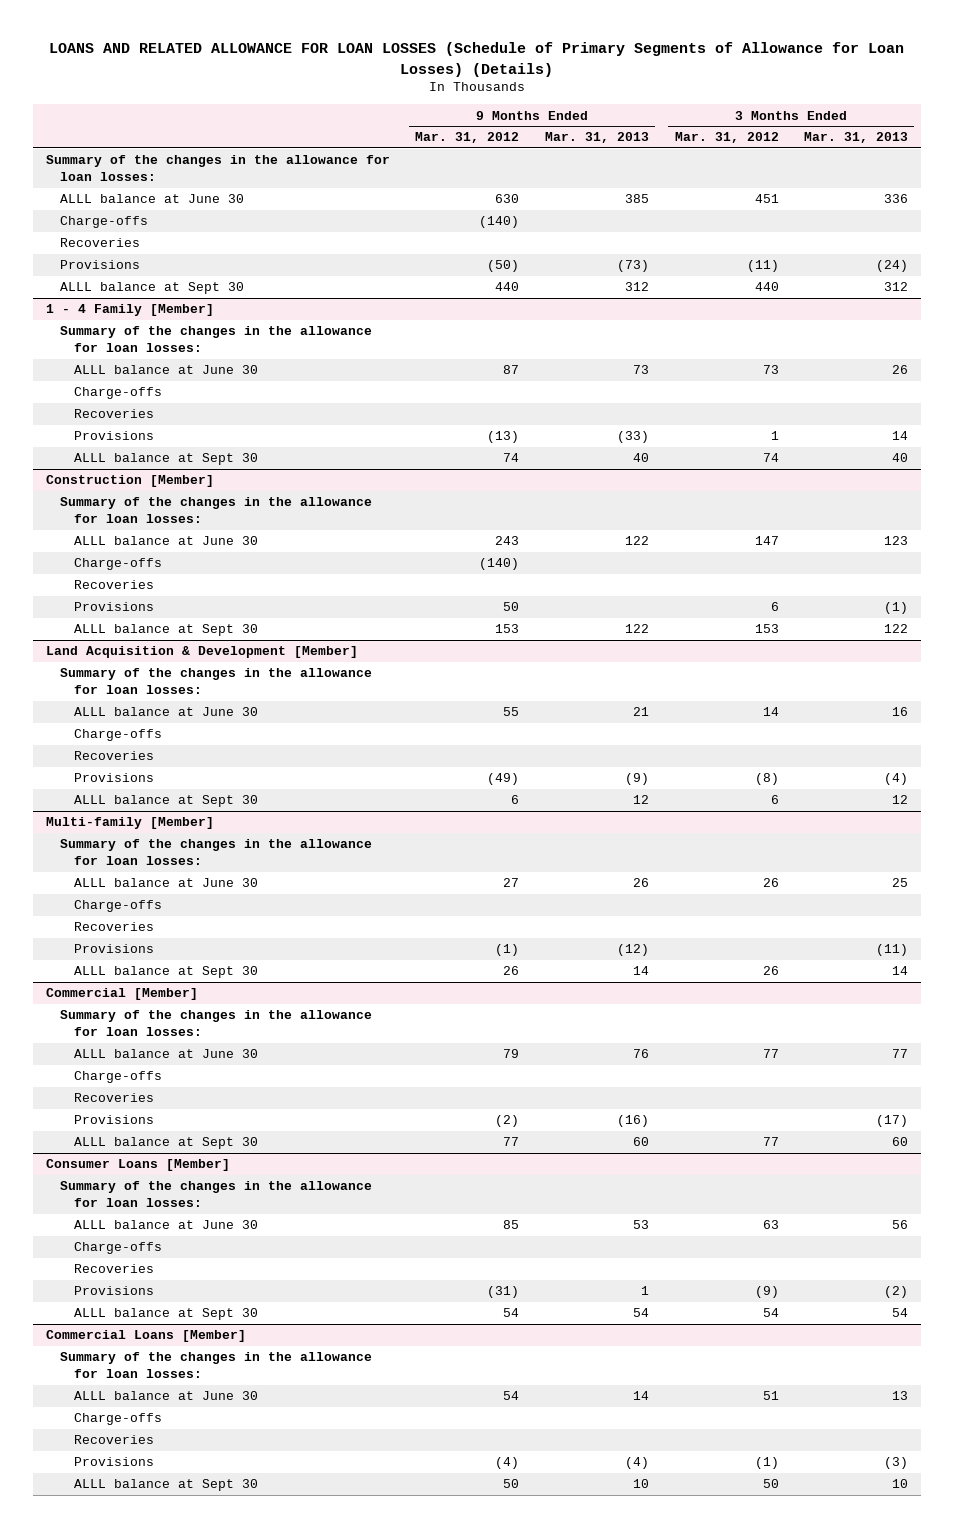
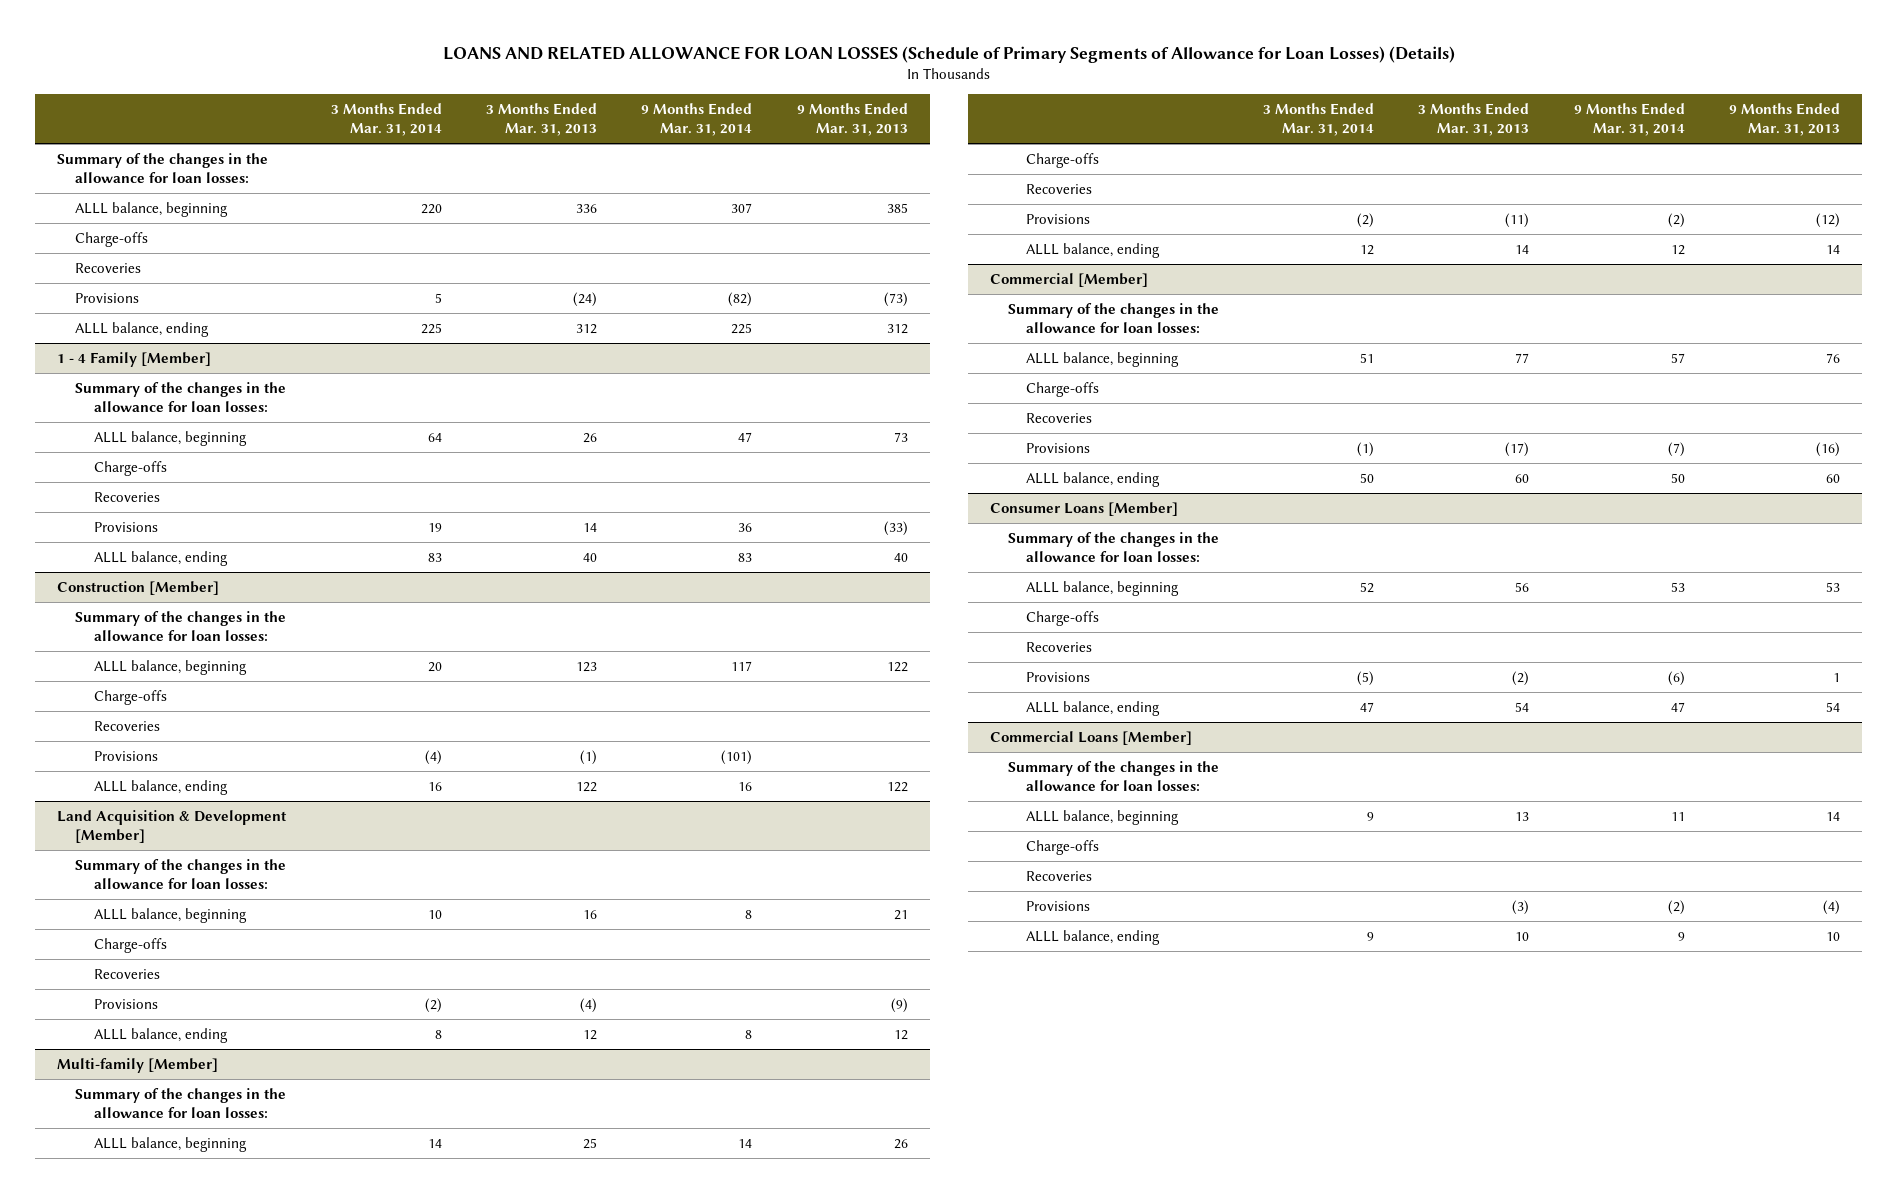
- | 9 Months Ended Mar. 31, 2012 | 9 Months Ended Mar. 31, 2013 | 3 Months Ended Mar. 31, 2012 | 3 Months Ended Mar. 31, 2013
+ | 3 Months Ended Mar. 31, 2014 | 3 Months Ended Mar. 31, 2013 | 9 Months Ended Mar. 31, 2014 | 9 Months Ended Mar. 31, 2013
- ALLL balance at June 30 | 630 | 385 | 451 | 336
+ ALLL balance, beginning | 220 | 336 | 307 | 385
- ALLL balance at Sept 30 | 440 | 312 | 440 | 312
+ ALLL balance, ending | 225 | 312 | 225 | 312
@ 1 - 4 Family [Member]
- ALLL balance at June 30 | 87 | 73 | 73 | 26
+ ALLL balance, beginning | 64 | 26 | 47 | 73
- ALLL balance at Sept 30 | 74 | 40 | 74 | 40
+ ALLL balance, ending | 83 | 40 | 83 | 40
@ Construction [Member]
- ALLL balance at June 30 | 243 | 122 | 147 | 123
+ ALLL balance, beginning | 20 | 123 | 117 | 122
- ALLL balance at Sept 30 | 153 | 122 | 153 | 122
+ ALLL balance, ending | 16 | 122 | 16 | 122
@ Land Acquisition & Development [Member]
- ALLL balance at June 30 | 55 | 21 | 14 | 16
+ ALLL balance, beginning | 10 | 16 | 8 | 21
- ALLL balance at Sept 30 | 6 | 12 | 6 | 12
+ ALLL balance, ending | 8 | 12 | 8 | 12
@ Multi-family [Member]
- ALLL balance at June 30 | 27 | 26 | 26 | 25
+ ALLL balance, beginning | 14 | 25 | 14 | 26
- ALLL balance at Sept 30 | 26 | 14 | 26 | 14
+ ALLL balance, ending | 12 | 14 | 12 | 14
@ Commercial [Member]
- ALLL balance at June 30 | 79 | 76 | 77 | 77
+ ALLL balance, beginning | 51 | 77 | 57 | 76
- ALLL balance at Sept 30 | 77 | 60 | 77 | 60
+ ALLL balance, ending | 50 | 60 | 50 | 60
@ Consumer Loans [Member]
- ALLL balance at June 30 | 85 | 53 | 63 | 56
+ ALLL balance, beginning | 52 | 56 | 53 | 53
- ALLL balance at Sept 30 | 54 | 54 | 54 | 54
+ ALLL balance, ending | 47 | 54 | 47 | 54
@ Commercial Loans [Member]
- ALLL balance at June 30 | 54 | 14 | 51 | 13
+ ALLL balance, beginning | 9 | 13 | 11 | 14
- ALLL balance at Sept 30 | 50 | 10 | 50 | 10
+ ALLL balance, ending | 9 | 10 | 9 | 10

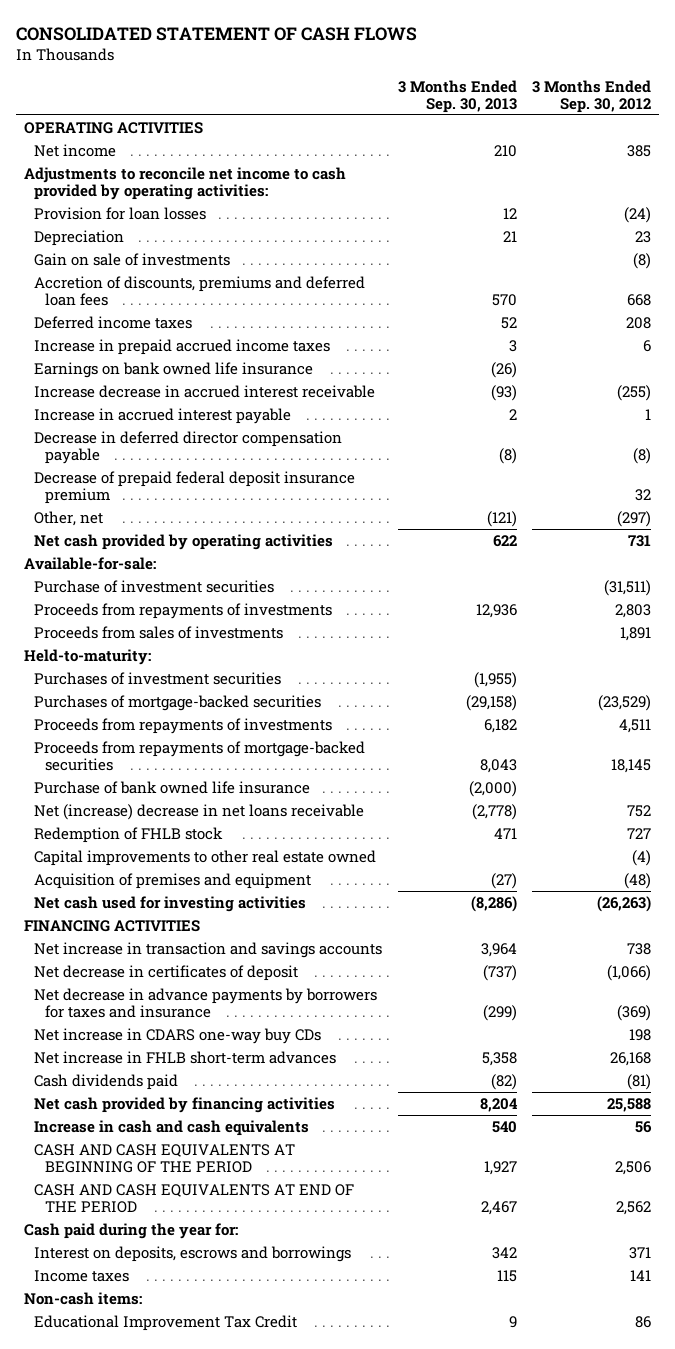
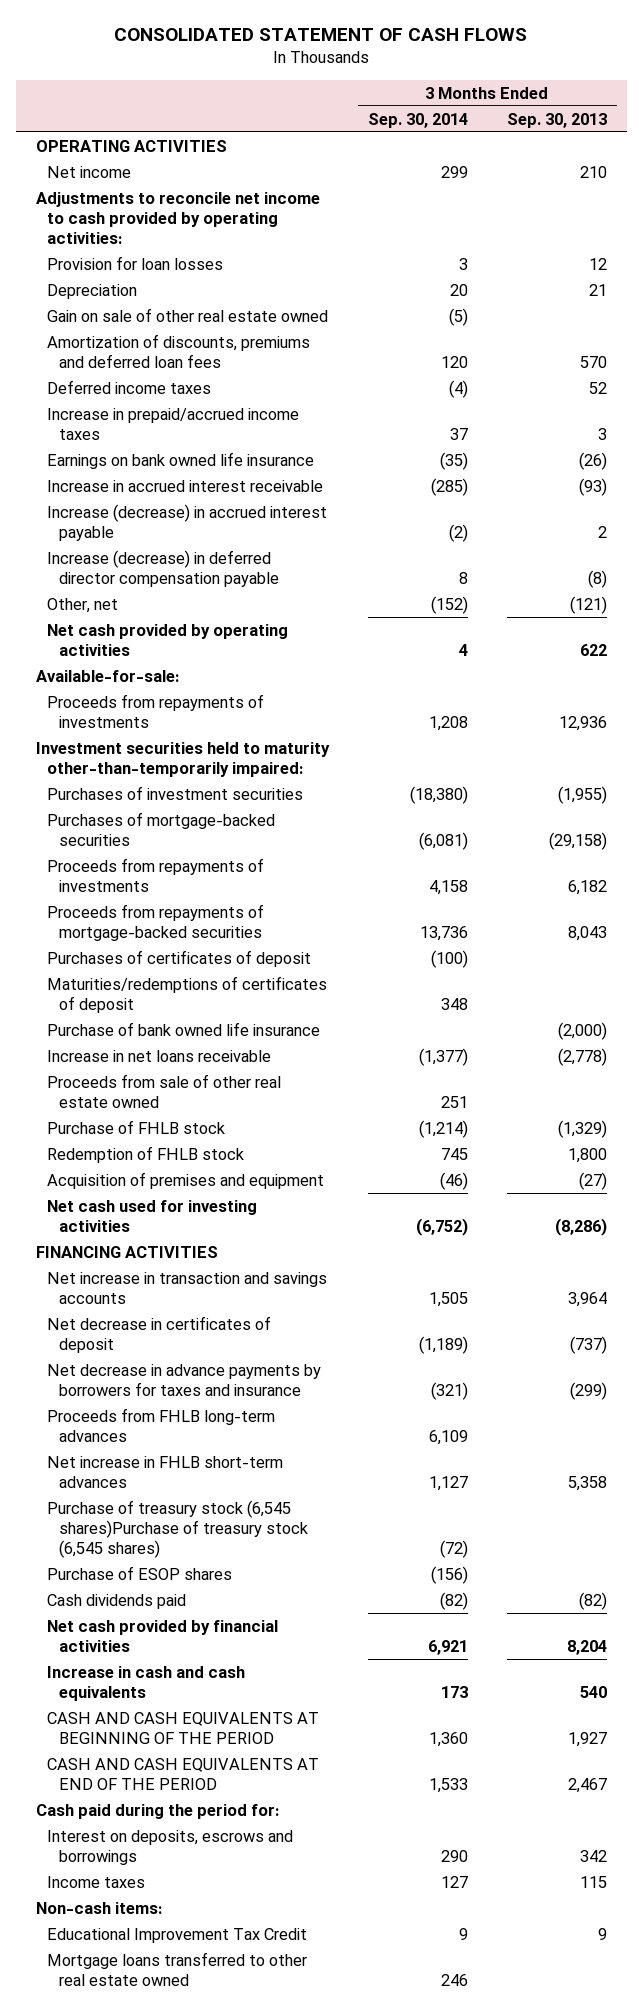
- | 3 Months Ended Sep. 30, 2013 | 3 Months Ended Sep. 30, 2012
+ | 3 Months Ended Sep. 30, 2014 | 3 Months Ended Sep. 30, 2013
- Gain on sale of investments | | (8)
- Accretion of discounts, premiums and deferred loan fees | 570 | 668
+ Gain on sale of other real estate owned | (5) |
+ Amortization of discounts, premiums and deferred loan fees | 120 | 570
- Increase in prepaid accrued income taxes | 3 | 6
+ Increase in prepaid/accrued income taxes | 37 | 3
- Increase decrease in accrued interest receivable | (93) | (255)
- Increase in accrued interest payable | 2 | 1
- Decrease in deferred director compensation payable | (8) | (8)
- Decrease of prepaid federal deposit insurance premium | | 32
+ Increase in accrued interest receivable | (285) | (93)
+ Increase (decrease) in accrued interest payable | (2) | 2
+ Increase (decrease) in deferred director compensation payable | 8 | (8)
- Purchase of investment securities | | (31,511)
- Proceeds from sales of investments | | 1,891
- Held-to-maturity:
+ Investment securities held to maturity other-than-temporarily impaired:
+ Purchases of certificates of deposit | (100) |
+ Maturities/redemptions of certificates of deposit | 348 |
- Net (increase) decrease in net loans receivable | (2,778) | 752
- Redemption of FHLB stock | 471 | 727
- Capital improvements to other real estate owned | | (4)
+ Increase in net loans receivable | (1,377) | (2,778)
+ Proceeds from sale of other real estate owned | 251 |
+ Purchase of FHLB stock | (1,214) | (1,329)
+ Redemption of FHLB stock | 745 | 1,800
- Net increase in CDARS one-way buy CDs | | 198
+ Proceeds from FHLB long-term advances | 6,109 |
+ Purchase of treasury stock (6,545 shares)Purchase of treasury stock (6,545 shares) | (72) |
+ Purchase of ESOP shares | (156) |
- Net cash provided by financing activities | 8,204 | 25,588
+ Net cash provided by financial activities | 6,921 | 8,204
- Cash paid during the year for:
+ Cash paid during the period for:
+ Mortgage loans transferred to other real estate owned | 246 |

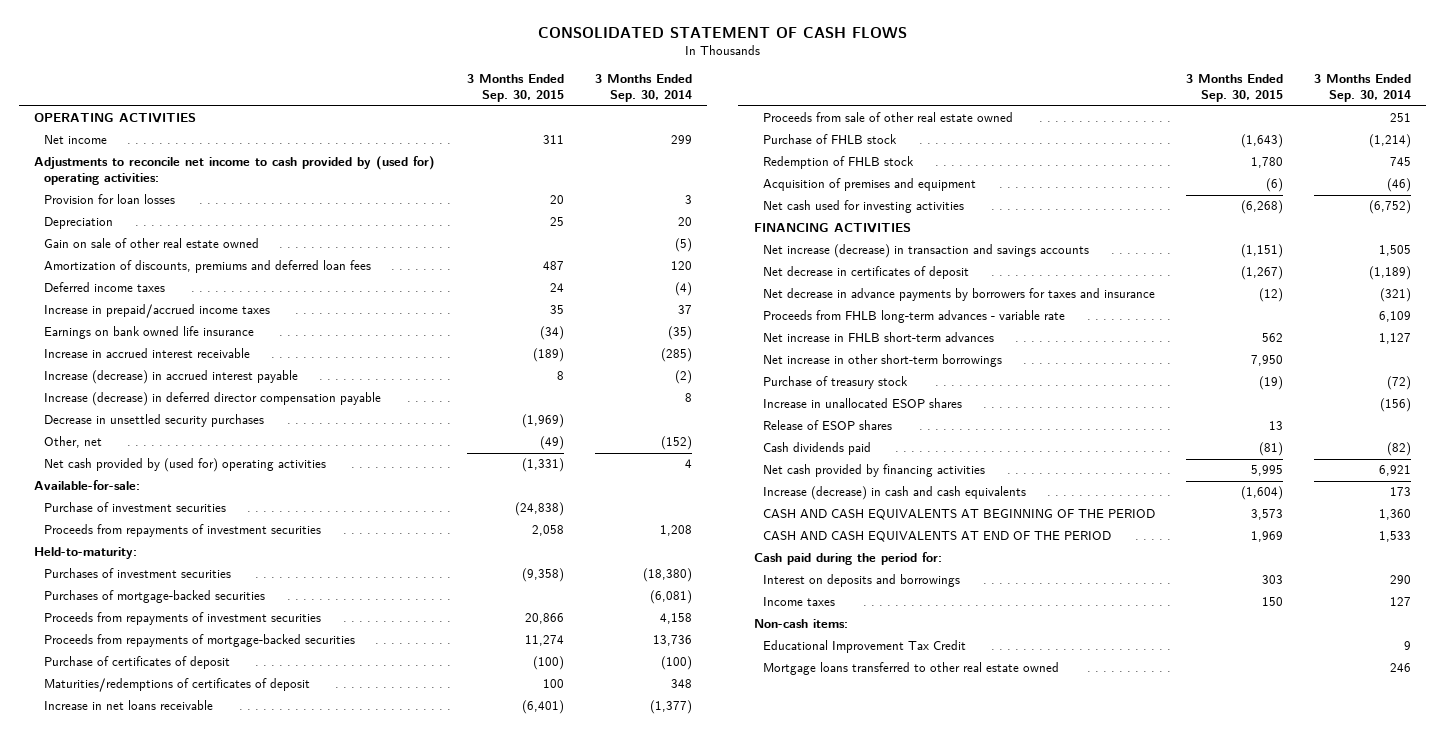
- | 3 Months Ended Sep. 30, 2014 | 3 Months Ended Sep. 30, 2013
+ | 3 Months Ended Sep. 30, 2015 | 3 Months Ended Sep. 30, 2014
- Adjustments to reconcile net income to cash provided by operating activities:
+ Adjustments to reconcile net income to cash provided by (used for) operating activities:
+ Decrease in unsettled security purchases | (1,969) |
- Net cash provided by operating activities | 4 | 622
+ Net cash provided by (used for) operating activities | (1,331) | 4
- Proceeds from repayments of investments | 1,208 | 12,936
- Investment securities held to maturity other-than-temporarily impaired:
+ Purchase of investment securities | (24,838) |
+ Proceeds from repayments of investment securities | 2,058 | 1,208
+ Held-to-maturity:
- Proceeds from repayments of investments | 4,158 | 6,182
+ Proceeds from repayments of investment securities | 20,866 | 4,158
- Purchases of certificates of deposit | (100) |
+ Purchase of certificates of deposit | (100) | (100)
- Purchase of bank owned life insurance | | (2,000)
- Net increase in transaction and savings accounts | 1,505 | 3,964
+ Net increase (decrease) in transaction and savings accounts | (1,151) | 1,505
- Proceeds from FHLB long-term advances | 6,109 |
+ Proceeds from FHLB long-term advances - variable rate | | 6,109
- Purchase of treasury stock (6,545 shares)Purchase of treasury stock (6,545 shares) | (72) |
- Purchase of ESOP shares | (156) |
+ Net increase in other short-term borrowings | 7,950 |
+ Purchase of treasury stock | (19) | (72)
+ Increase in unallocated ESOP shares | | (156)
+ Release of ESOP shares | 13 |
- Net cash provided by financial activities | 6,921 | 8,204
- Increase in cash and cash equivalents | 173 | 540
+ Net cash provided by financing activities | 5,995 | 6,921
+ Increase (decrease) in cash and cash equivalents | (1,604) | 173
- Interest on deposits, escrows and borrowings | 290 | 342
+ Interest on deposits and borrowings | 303 | 290

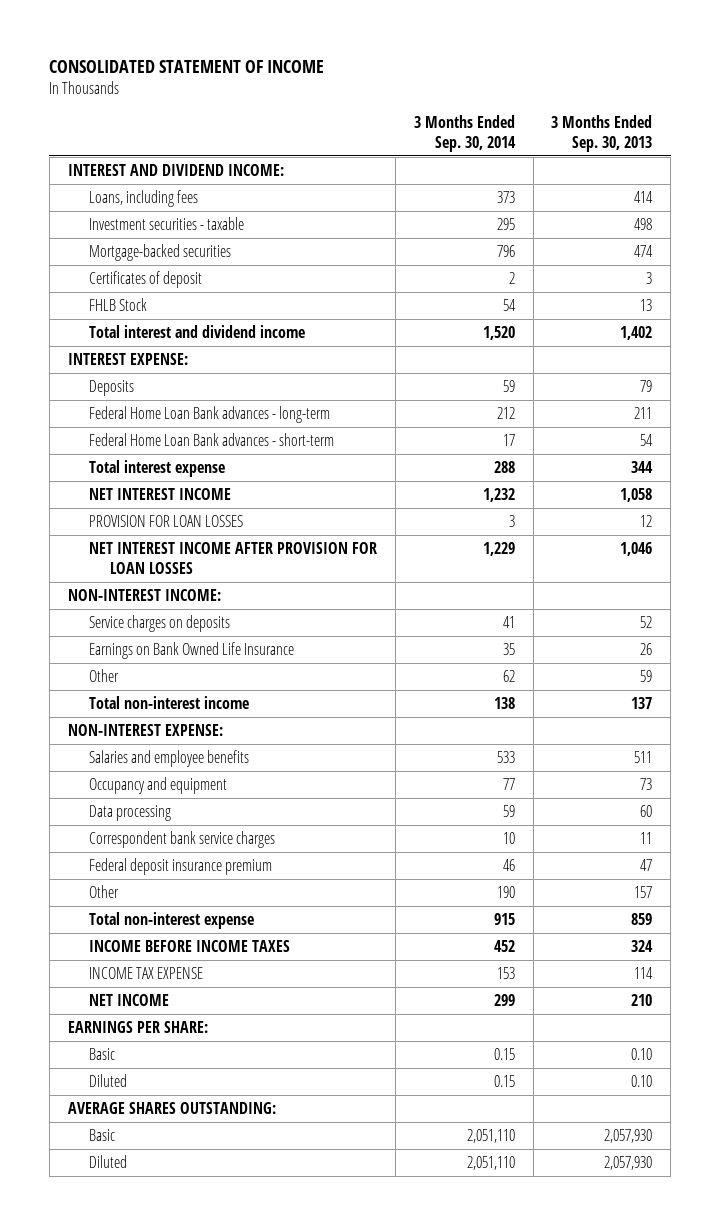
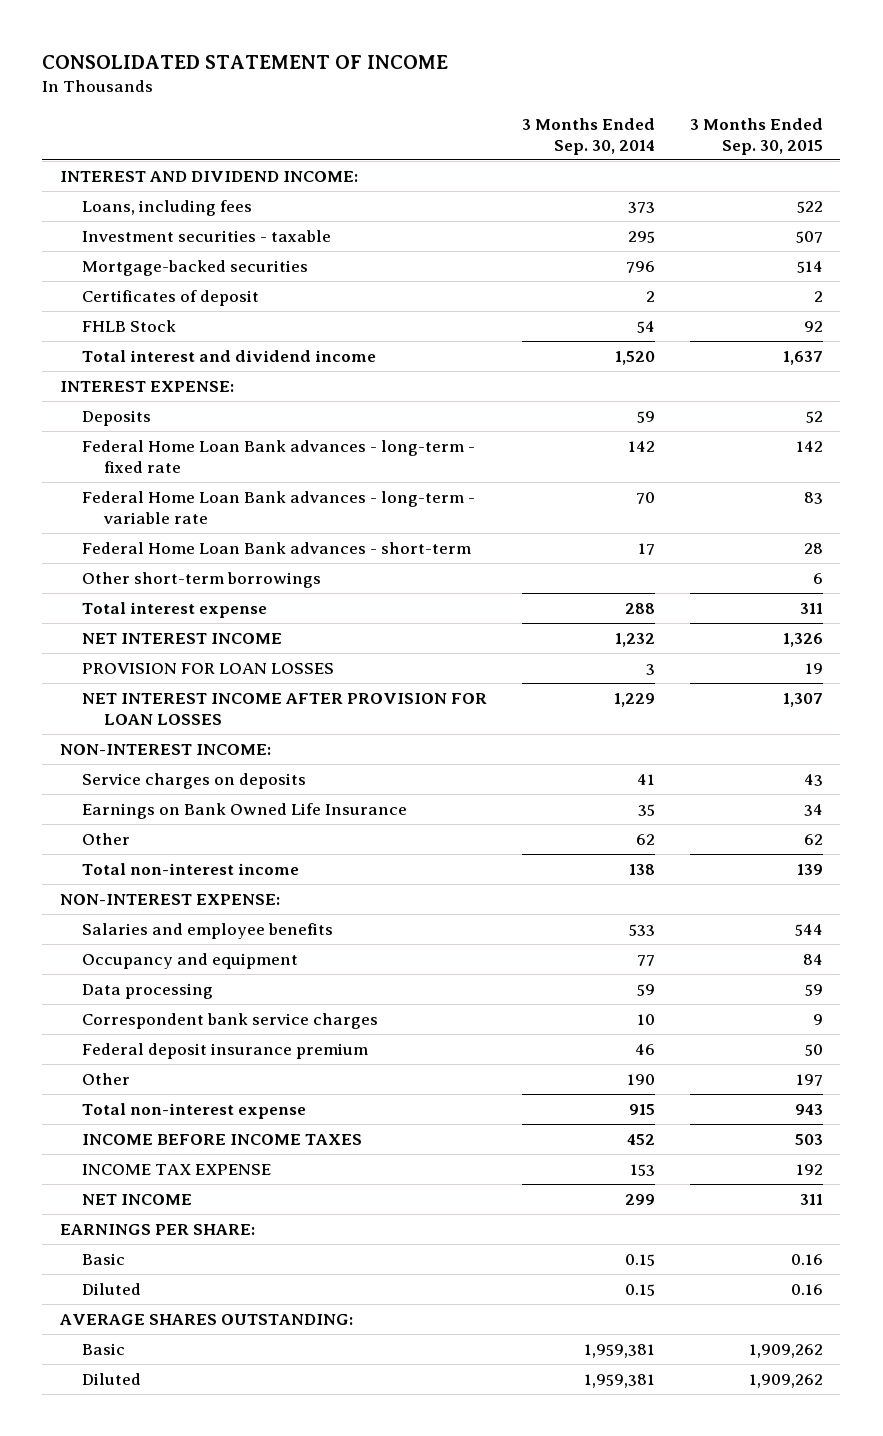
- | 3 Months Ended Sep. 30, 2014 | 3 Months Ended Sep. 30, 2013
+ | 3 Months Ended Sep. 30, 2014 | 3 Months Ended Sep. 30, 2015
- Federal Home Loan Bank advances - long-term | 212 | 211
+ Federal Home Loan Bank advances - long-term - fixed rate | 142 | 142
+ Federal Home Loan Bank advances - long-term - variable rate | 70 | 83
+ Other short-term borrowings | | 6
- Basic | 2,051,110 | 2,057,930
- Diluted | 2,051,110 | 2,057,930
+ Basic | 1,959,381 | 1,909,262
+ Diluted | 1,959,381 | 1,909,262

